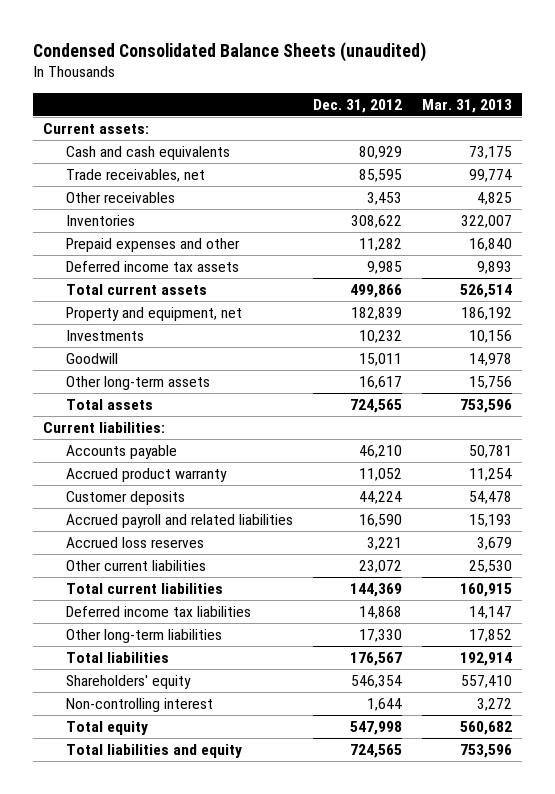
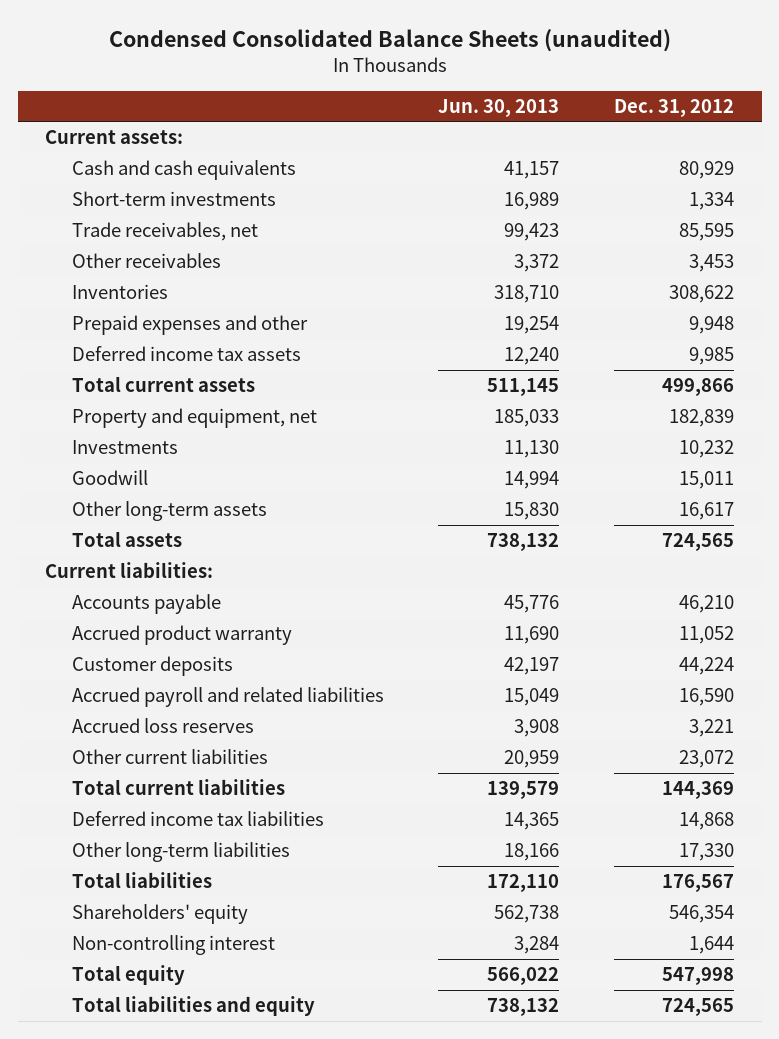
- | Dec. 31, 2012 | Mar. 31, 2013
+ | Jun. 30, 2013 | Dec. 31, 2012
+ Short-term investments | 16,989 | 1,334
- Prepaid expenses and other | 11,282 | 16,840
+ Prepaid expenses and other | 19,254 | 9,948

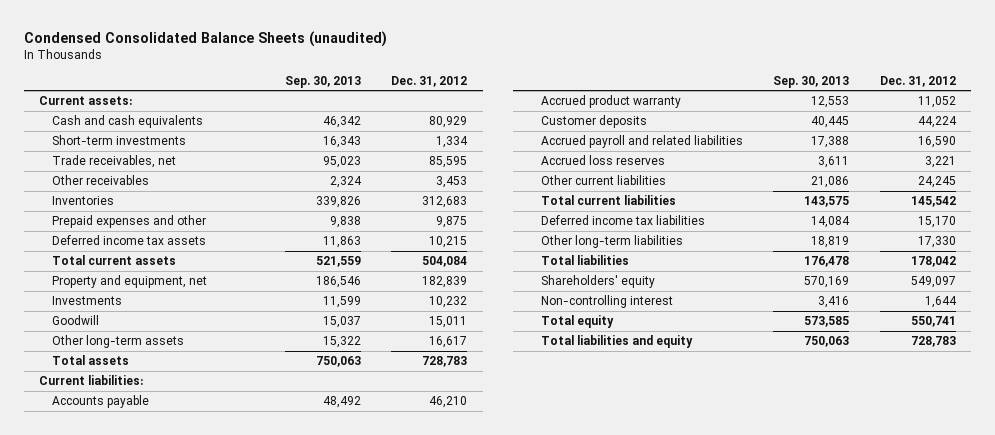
- | Jun. 30, 2013 | Dec. 31, 2012
+ | Sep. 30, 2013 | Dec. 31, 2012
- Inventories | 318,710 | 308,622
- Prepaid expenses and other | 19,254 | 9,948
- Deferred income tax assets | 12,240 | 9,985
- Total current assets | 511,145 | 499,866
+ Inventories | 339,826 | 312,683
+ Prepaid expenses and other | 9,838 | 9,875
+ Deferred income tax assets | 11,863 | 10,215
+ Total current assets | 521,559 | 504,084
- Total assets | 738,132 | 724,565
+ Total assets | 750,063 | 728,783
- Other current liabilities | 20,959 | 23,072
- Total current liabilities | 139,579 | 144,369
- Deferred income tax liabilities | 14,365 | 14,868
+ Other current liabilities | 21,086 | 24,245
+ Total current liabilities | 143,575 | 145,542
+ Deferred income tax liabilities | 14,084 | 15,170
- Total liabilities | 172,110 | 176,567
- Shareholders' equity | 562,738 | 546,354
+ Total liabilities | 176,478 | 178,042
+ Shareholders' equity | 570,169 | 549,097
- Total equity | 566,022 | 547,998
- Total liabilities and equity | 738,132 | 724,565
+ Total equity | 573,585 | 550,741
+ Total liabilities and equity | 750,063 | 728,783

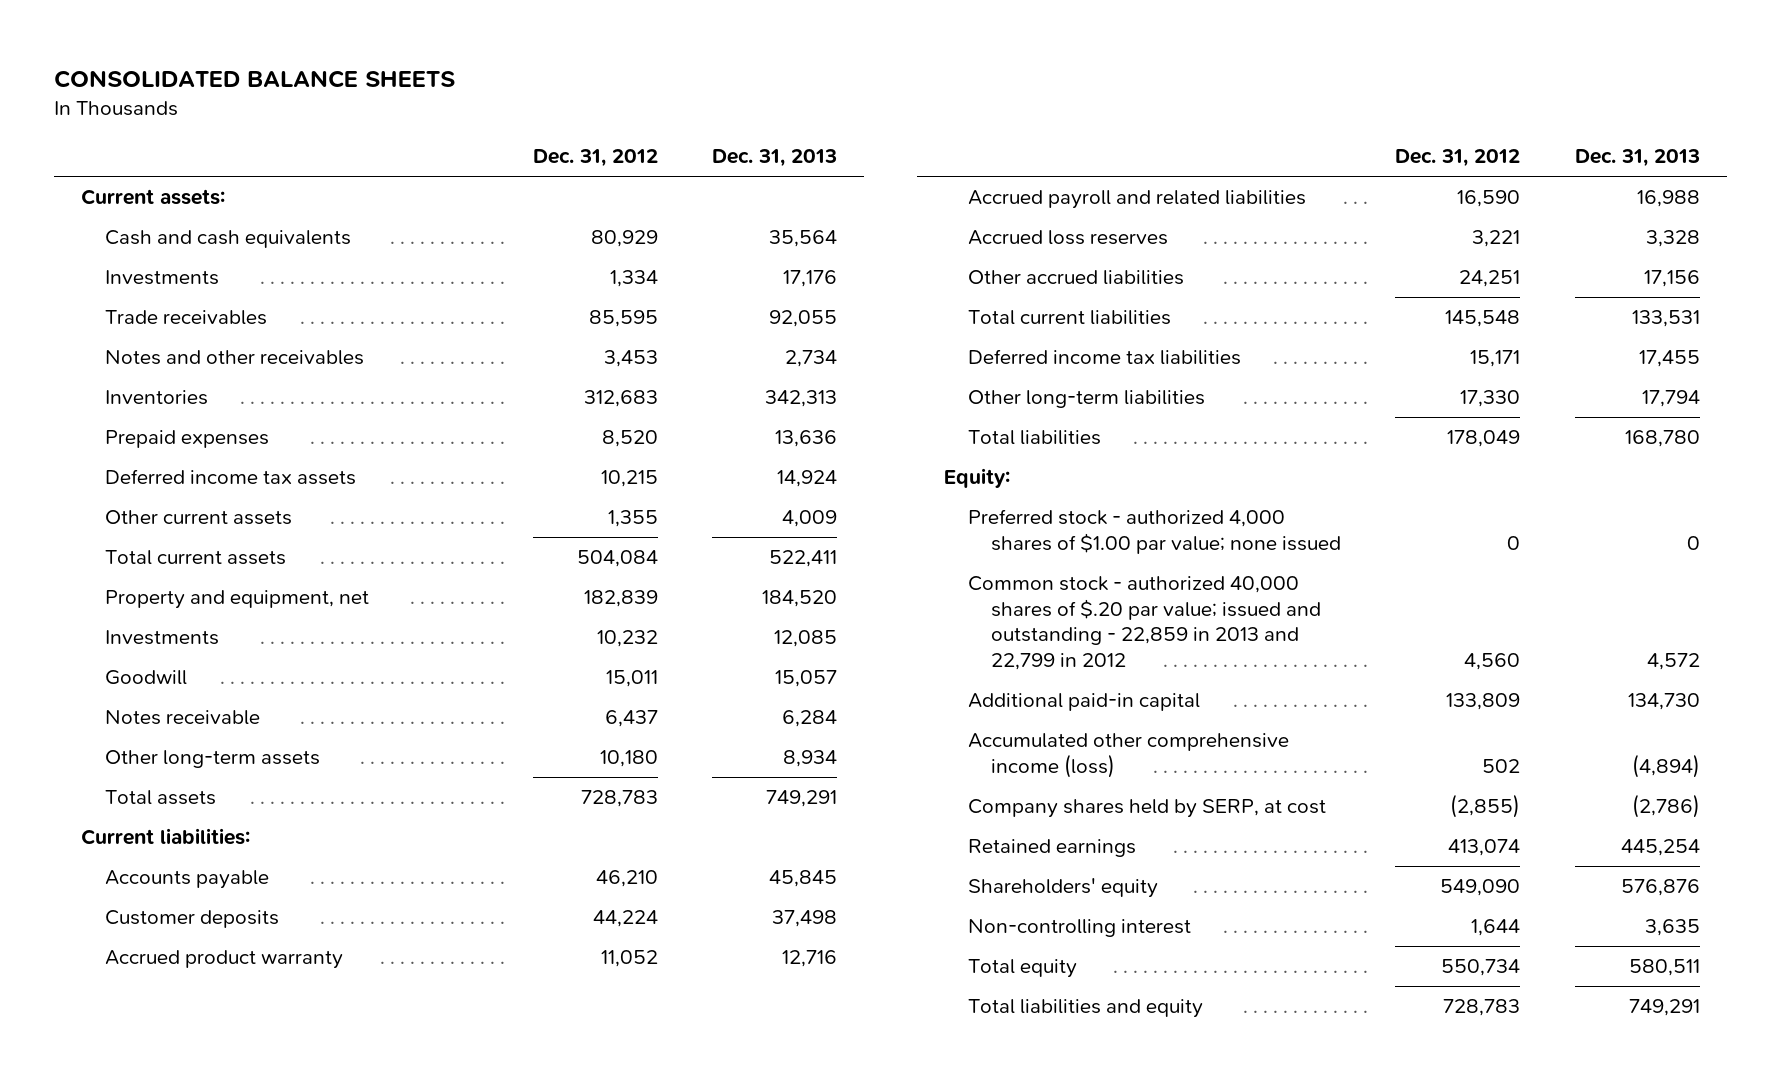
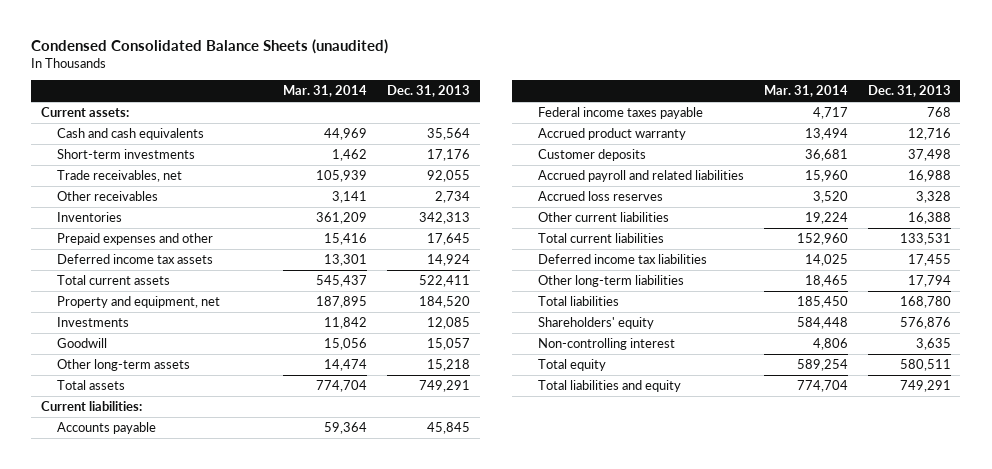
- CONSOLIDATED BALANCE SHEETS
+ Condensed Consolidated Balance Sheets (unaudited)
- | Dec. 31, 2012 | Dec. 31, 2013
+ | Mar. 31, 2014 | Dec. 31, 2013
- Investments | 1,334 | 17,176
- Trade receivables | 85,595 | 92,055
- Notes and other receivables | 3,453 | 2,734
+ Short-term investments | 1,462 | 17,176
+ Trade receivables, net | 105,939 | 92,055
+ Other receivables | 3,141 | 2,734
- Prepaid expenses | 8,520 | 13,636
+ Prepaid expenses and other | 15,416 | 17,645
- Other current assets | 1,355 | 4,009
- Notes receivable | 6,437 | 6,284
- Other long-term assets | 10,180 | 8,934
+ Other long-term assets | 14,474 | 15,218
+ Federal income taxes payable | 4,717 | 768
moved down: Customer deposits | 36,681 | 37,498
- Other accrued liabilities | 24,251 | 17,156
+ Other current liabilities | 19,224 | 16,388
- Equity:
- Preferred stock - authorized 4,000 shares of $1.00 par value; none issued | 0 | 0
- Common stock - authorized 40,000 shares of $.20 par value; issued and outstanding - 22,859 in 2013 and 22,799 in 2012 | 4,560 | 4,572
- Additional paid-in capital | 133,809 | 134,730
- Accumulated other comprehensive income (loss) | 502 | (4,894)
- Company shares held by SERP, at cost | (2,855) | (2,786)
- Retained earnings | 413,074 | 445,254

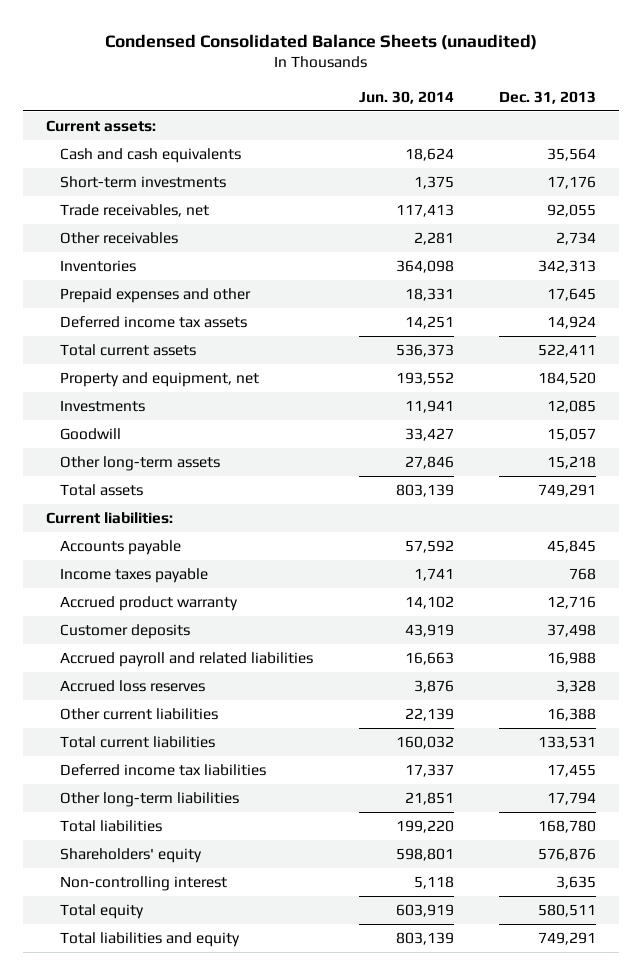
- | Mar. 31, 2014 | Dec. 31, 2013
+ | Jun. 30, 2014 | Dec. 31, 2013
- Federal income taxes payable | 4,717 | 768
+ Income taxes payable | 1,741 | 768

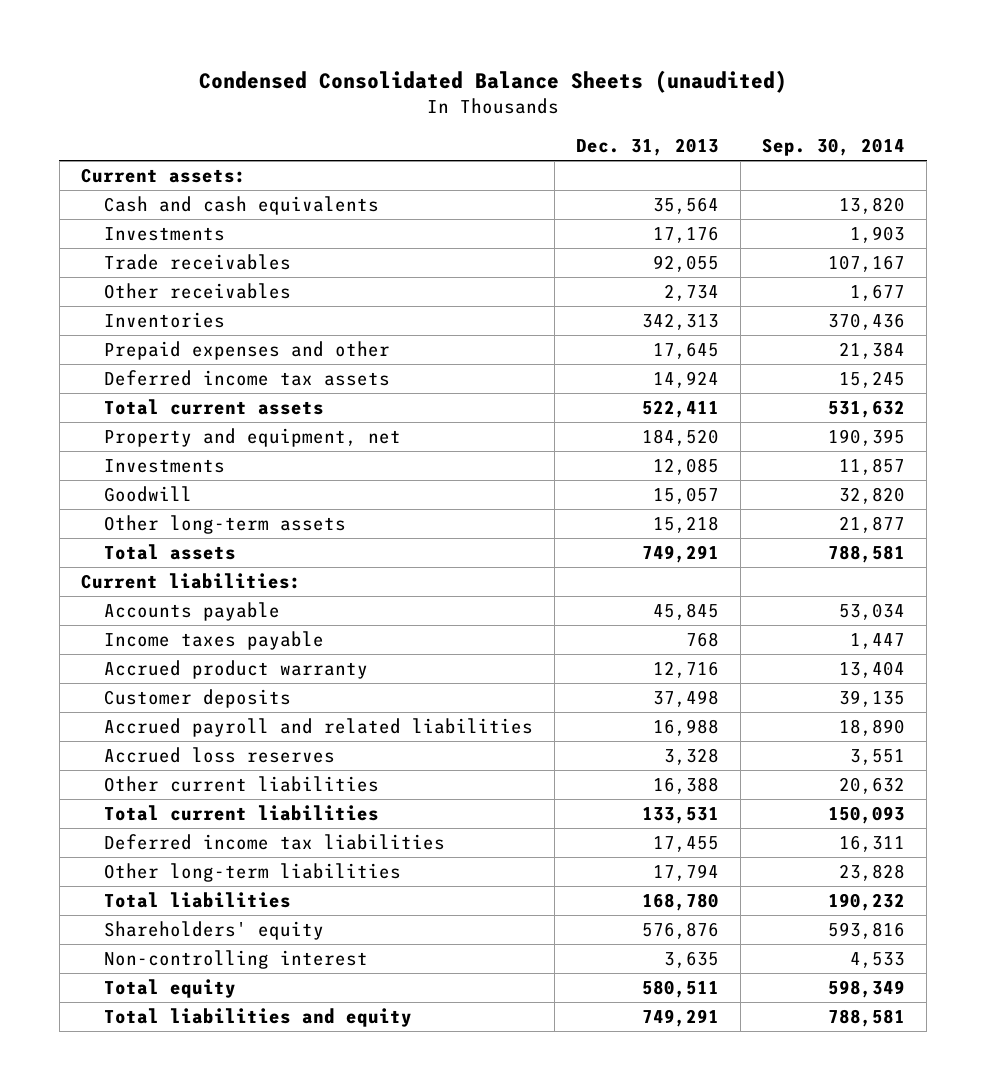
- | Jun. 30, 2014 | Dec. 31, 2013
+ | Dec. 31, 2013 | Sep. 30, 2014
- Short-term investments | 1,375 | 17,176
- Trade receivables, net | 117,413 | 92,055
+ Investments | 17,176 | 1,903
+ Trade receivables | 92,055 | 107,167

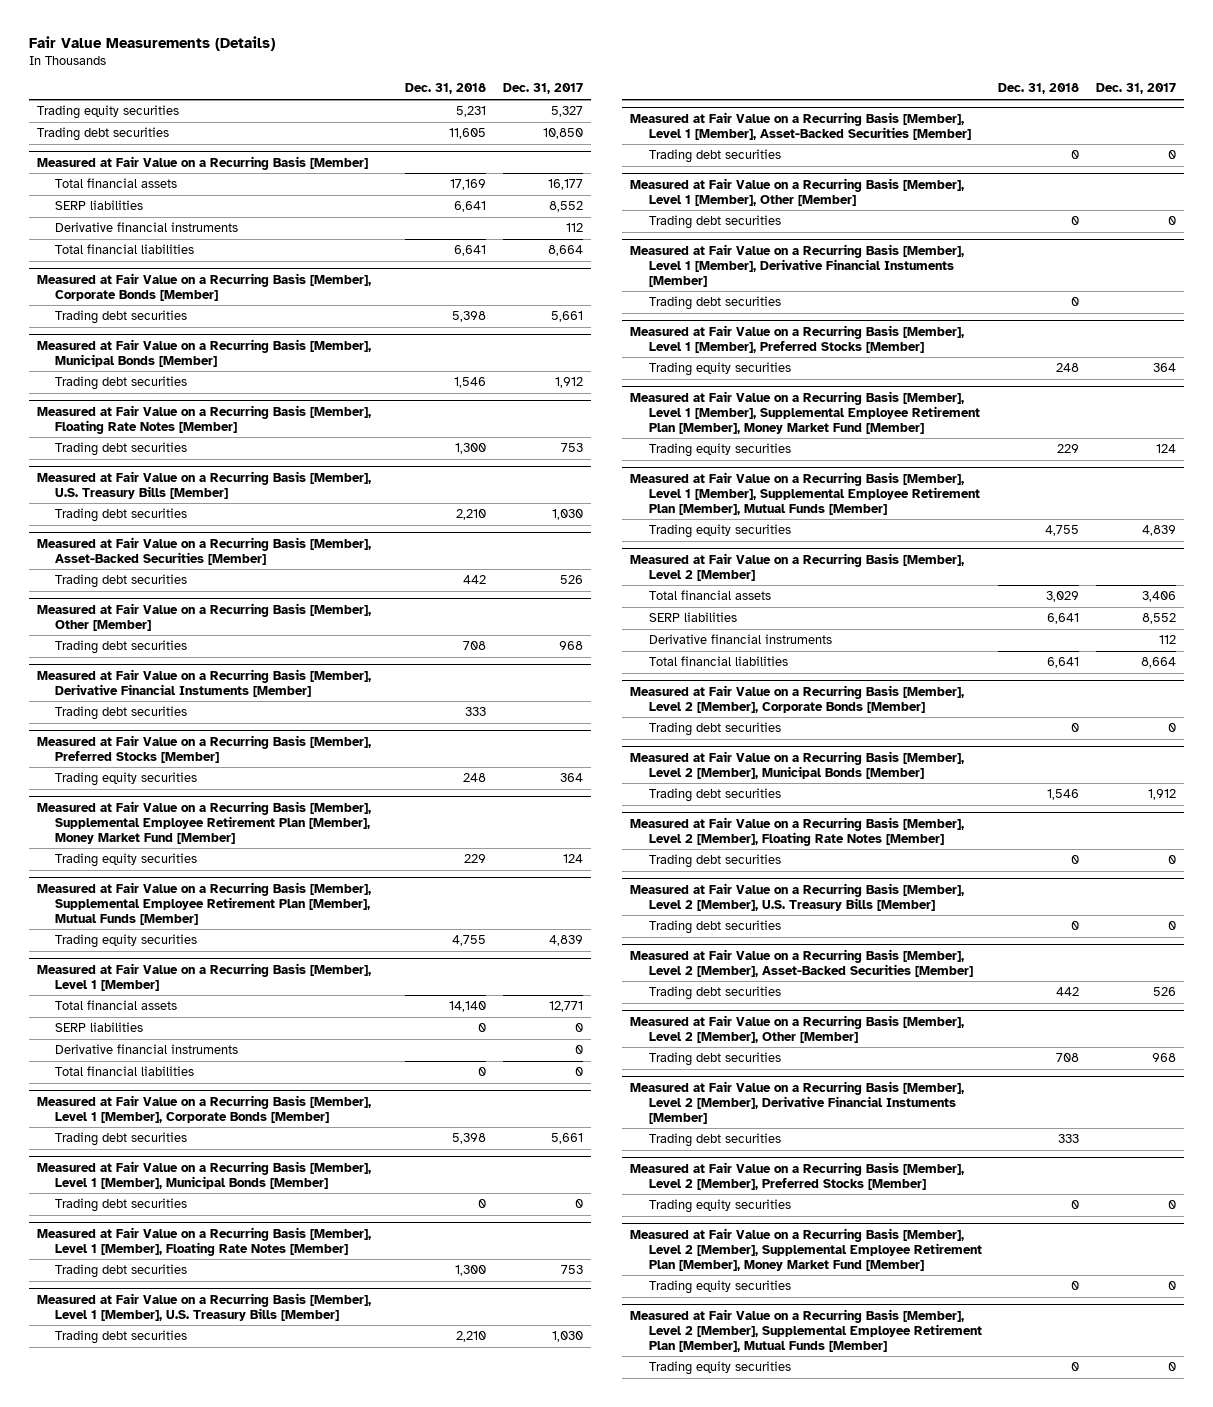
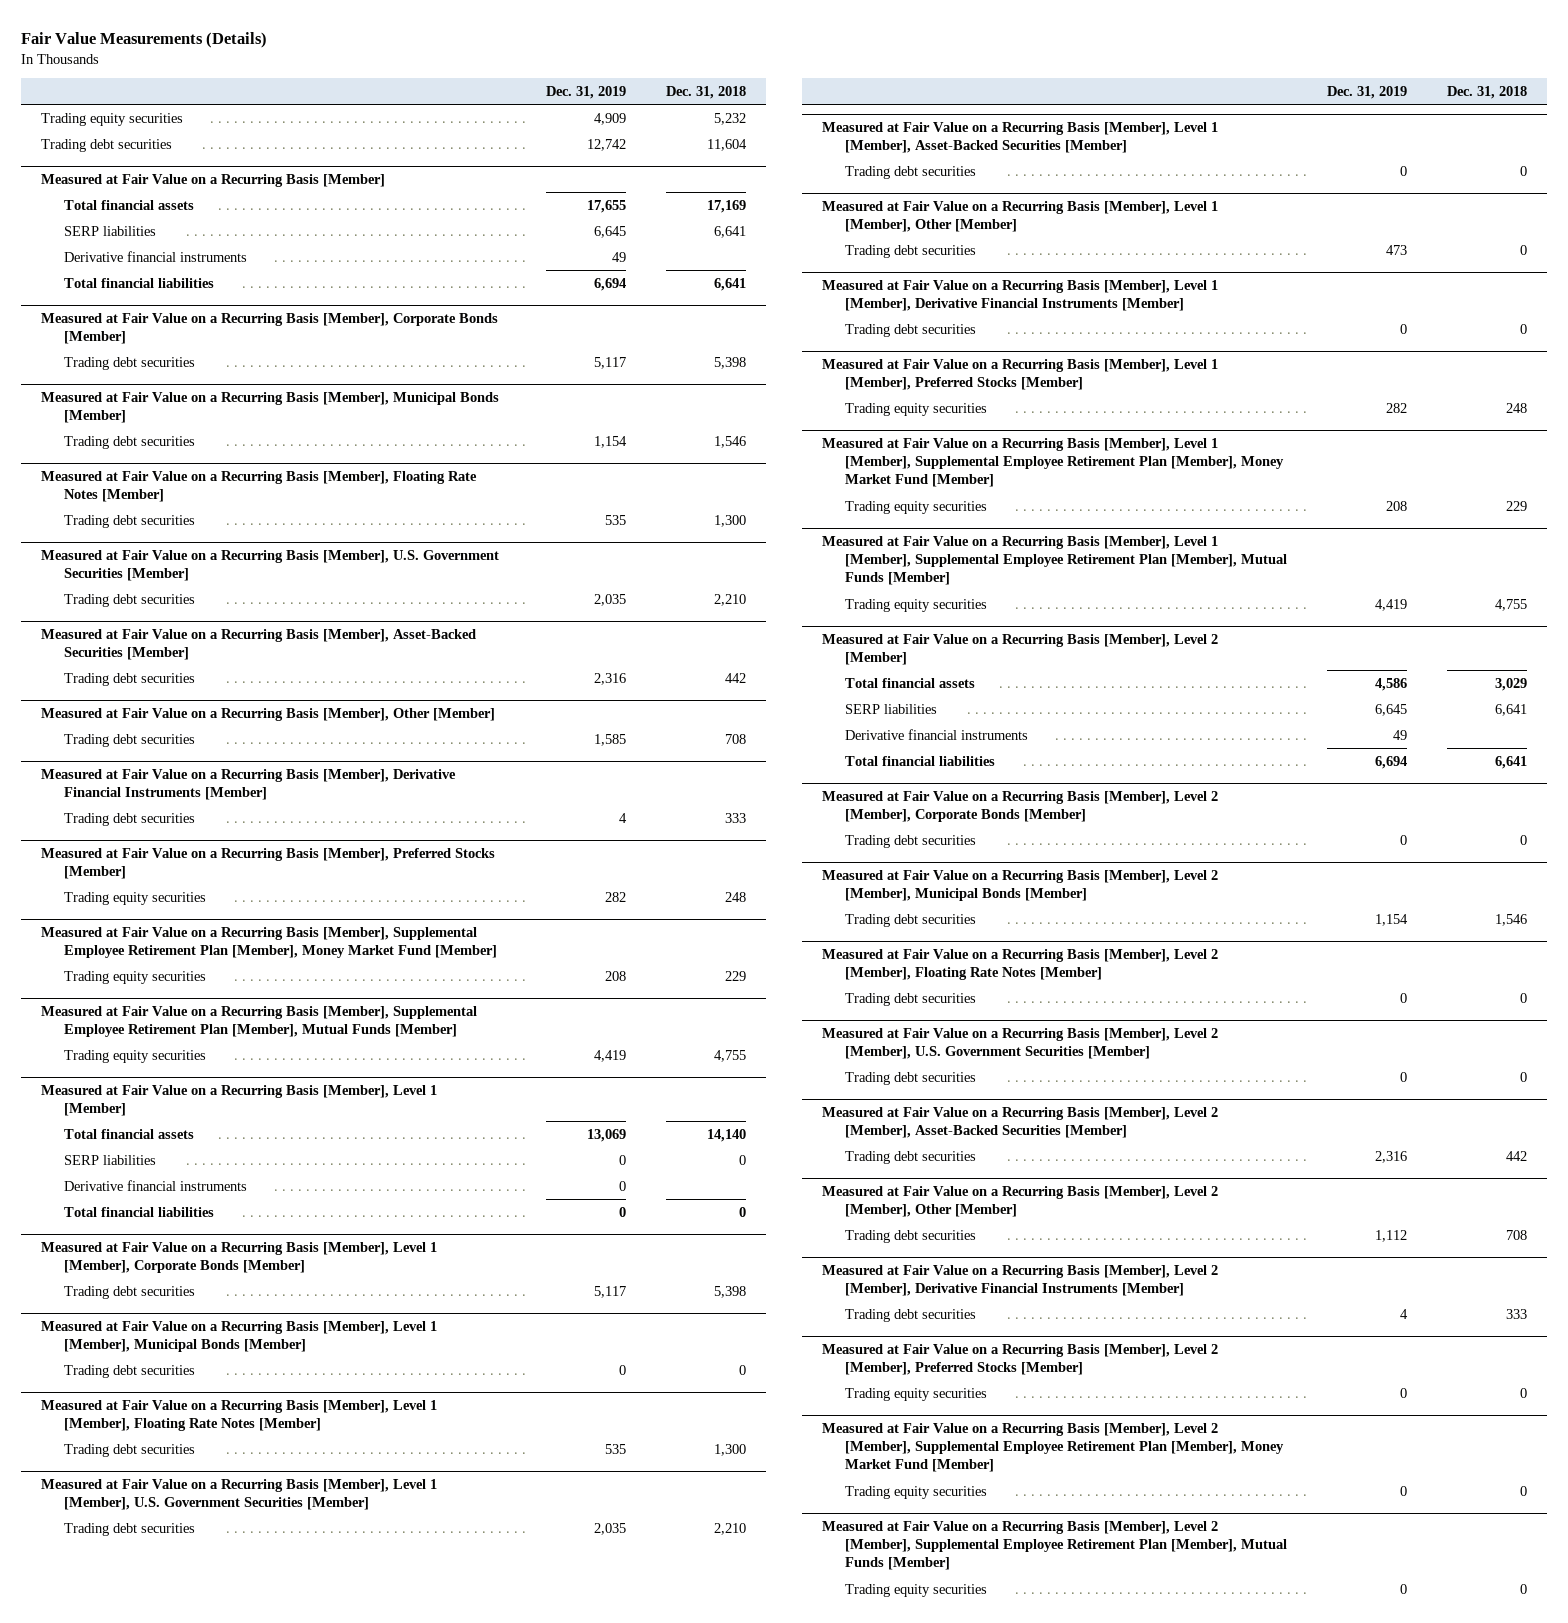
- | Dec. 31, 2018 | Dec. 31, 2017
+ | Dec. 31, 2019 | Dec. 31, 2018
- Trading equity securities | 5,231 | 5,327
- Trading debt securities | 11,605 | 10,850
+ Trading equity securities | 4,909 | 5,232
+ Trading debt securities | 12,742 | 11,604
- Measured at Fair Value on a Recurring Basis [Member], U.S. Treasury Bills [Member]
+ Measured at Fair Value on a Recurring Basis [Member], U.S. Government Securities [Member]
- Measured at Fair Value on a Recurring Basis [Member], Derivative Financial Instuments [Member]
+ Measured at Fair Value on a Recurring Basis [Member], Derivative Financial Instruments [Member]
- Measured at Fair Value on a Recurring Basis [Member], Level 1 [Member], U.S. Treasury Bills [Member]
+ Measured at Fair Value on a Recurring Basis [Member], Level 1 [Member], U.S. Government Securities [Member]
- Measured at Fair Value on a Recurring Basis [Member], Level 1 [Member], Derivative Financial Instuments [Member]
+ Measured at Fair Value on a Recurring Basis [Member], Level 1 [Member], Derivative Financial Instruments [Member]
- Measured at Fair Value on a Recurring Basis [Member], Level 2 [Member], U.S. Treasury Bills [Member]
+ Measured at Fair Value on a Recurring Basis [Member], Level 2 [Member], U.S. Government Securities [Member]
- Measured at Fair Value on a Recurring Basis [Member], Level 2 [Member], Derivative Financial Instuments [Member]
+ Measured at Fair Value on a Recurring Basis [Member], Level 2 [Member], Derivative Financial Instruments [Member]

